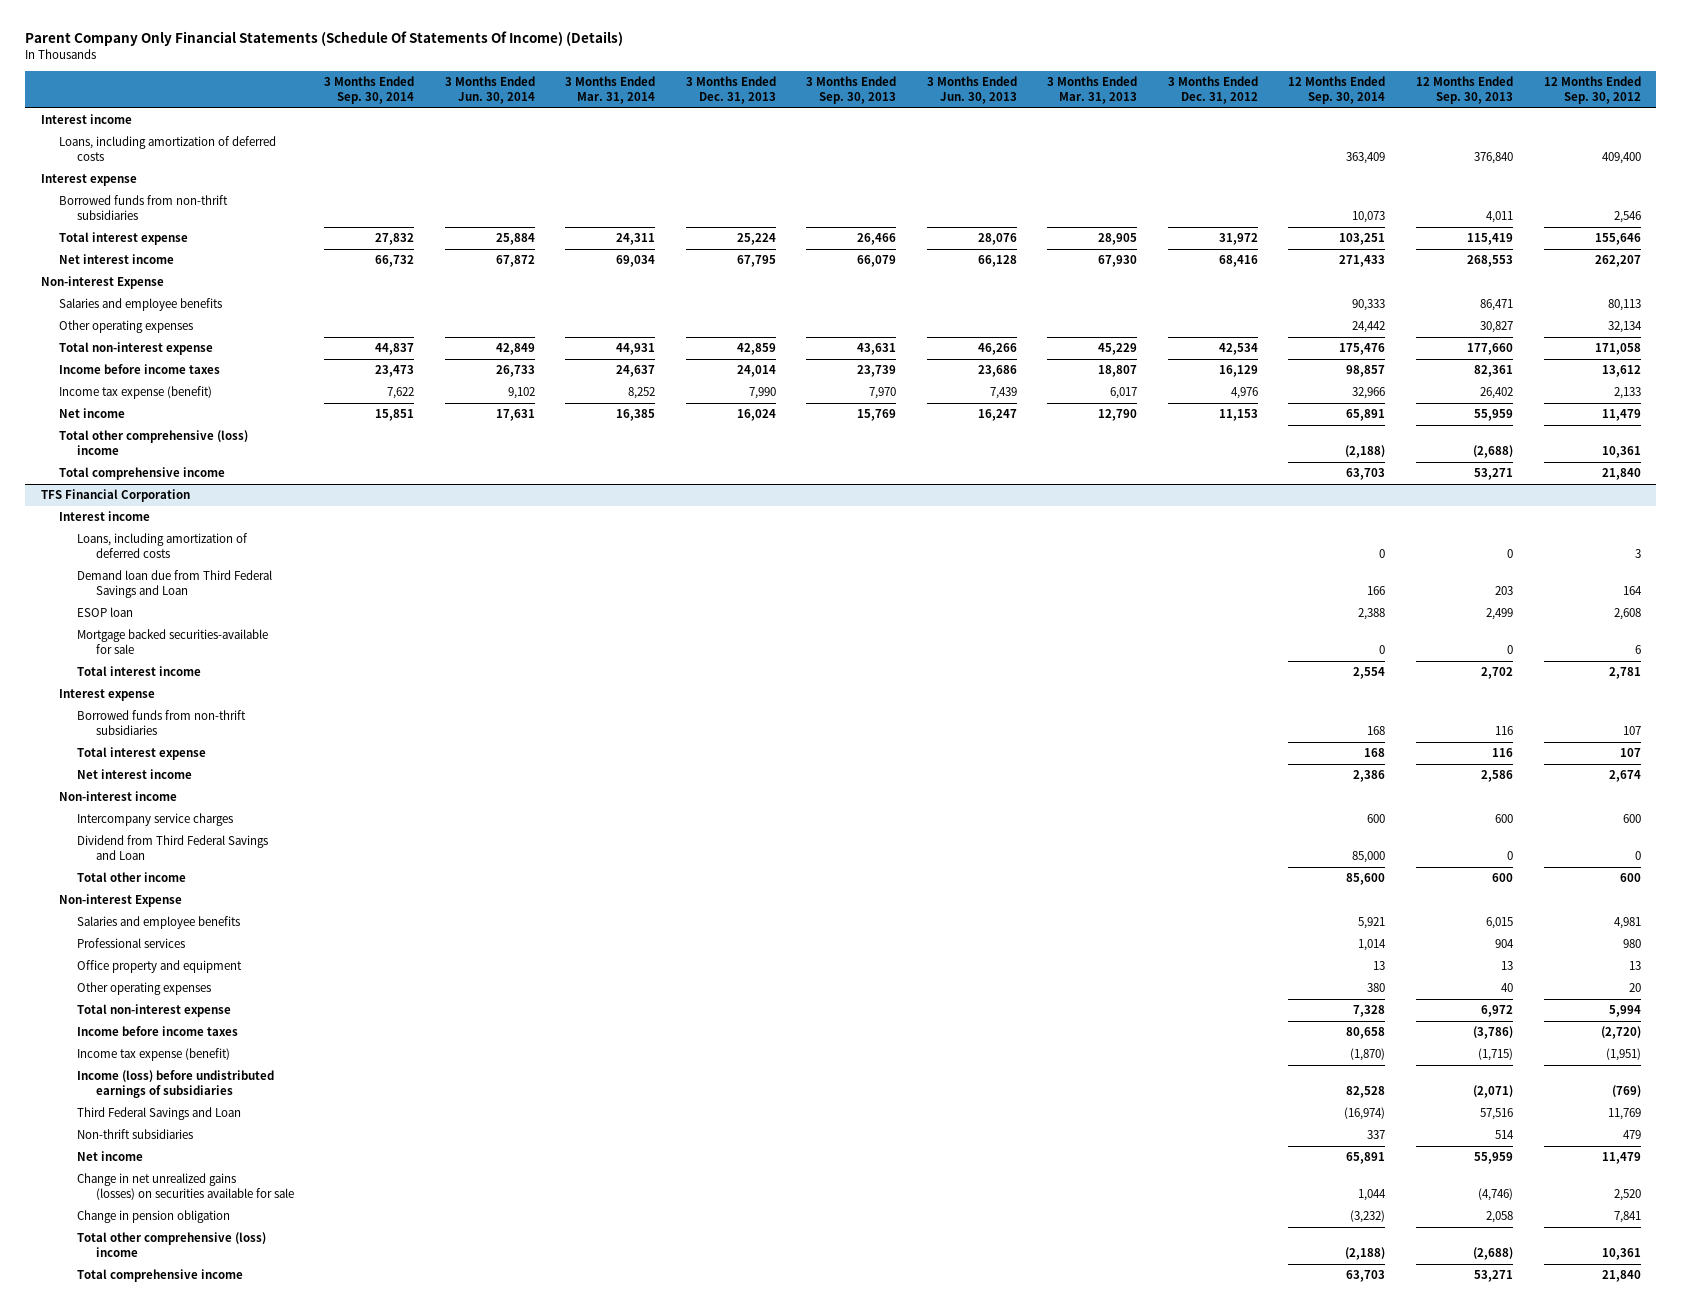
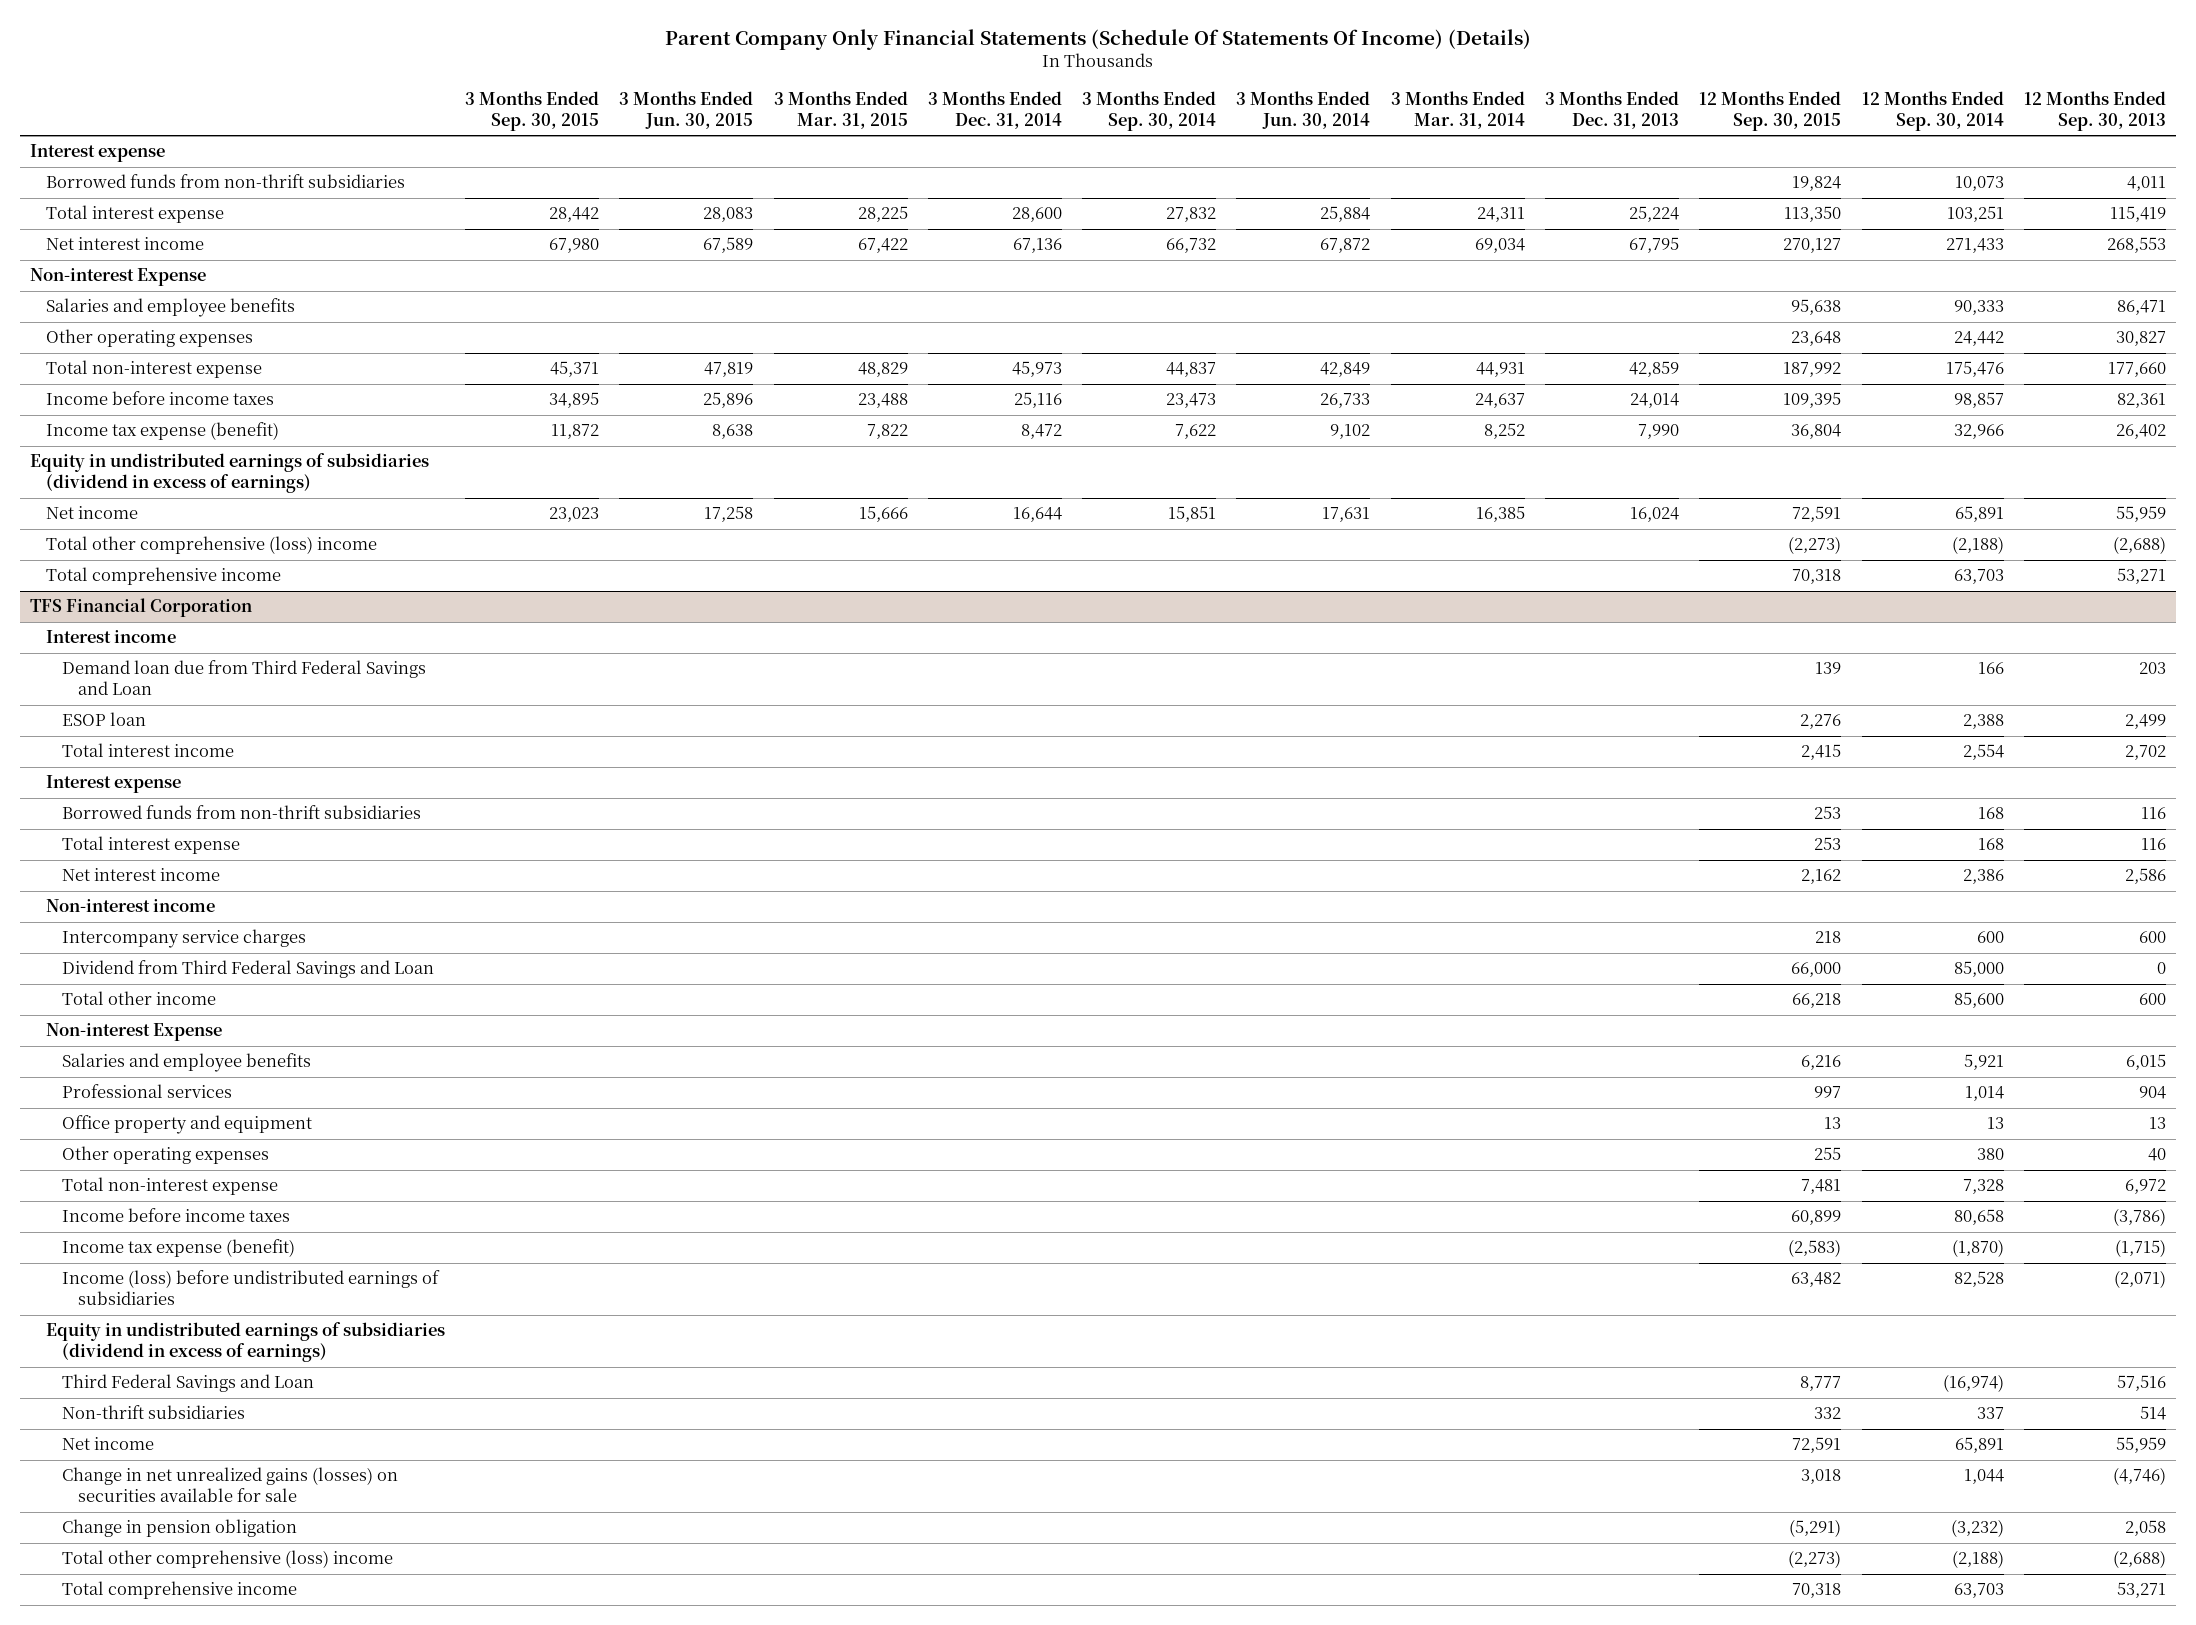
- | 3 Months Ended Sep. 30, 2014 | 3 Months Ended Jun. 30, 2014 | 3 Months Ended Mar. 31, 2014 | 3 Months Ended Dec. 31, 2013 | 3 Months Ended Sep. 30, 2013 | 3 Months Ended Jun. 30, 2013 | 3 Months Ended Mar. 31, 2013 | 3 Months Ended Dec. 31, 2012 | 12 Months Ended Sep. 30, 2014 | 12 Months Ended Sep. 30, 2013 | 12 Months Ended Sep. 30, 2012
+ | 3 Months Ended Sep. 30, 2015 | 3 Months Ended Jun. 30, 2015 | 3 Months Ended Mar. 31, 2015 | 3 Months Ended Dec. 31, 2014 | 3 Months Ended Sep. 30, 2014 | 3 Months Ended Jun. 30, 2014 | 3 Months Ended Mar. 31, 2014 | 3 Months Ended Dec. 31, 2013 | 12 Months Ended Sep. 30, 2015 | 12 Months Ended Sep. 30, 2014 | 12 Months Ended Sep. 30, 2013
- Interest income
- Loans, including amortization of deferred costs | | | | | | | | | 363,409 | 376,840 | 409,400
+ Equity in undistributed earnings of subsidiaries (dividend in excess of earnings)
@ TFS Financial Corporation
- Loans, including amortization of deferred costs | | | | | | | | | 0 | 0 | 3
- Mortgage backed securities-available for sale | | | | | | | | | 0 | 0 | 6
+ Equity in undistributed earnings of subsidiaries (dividend in excess of earnings)

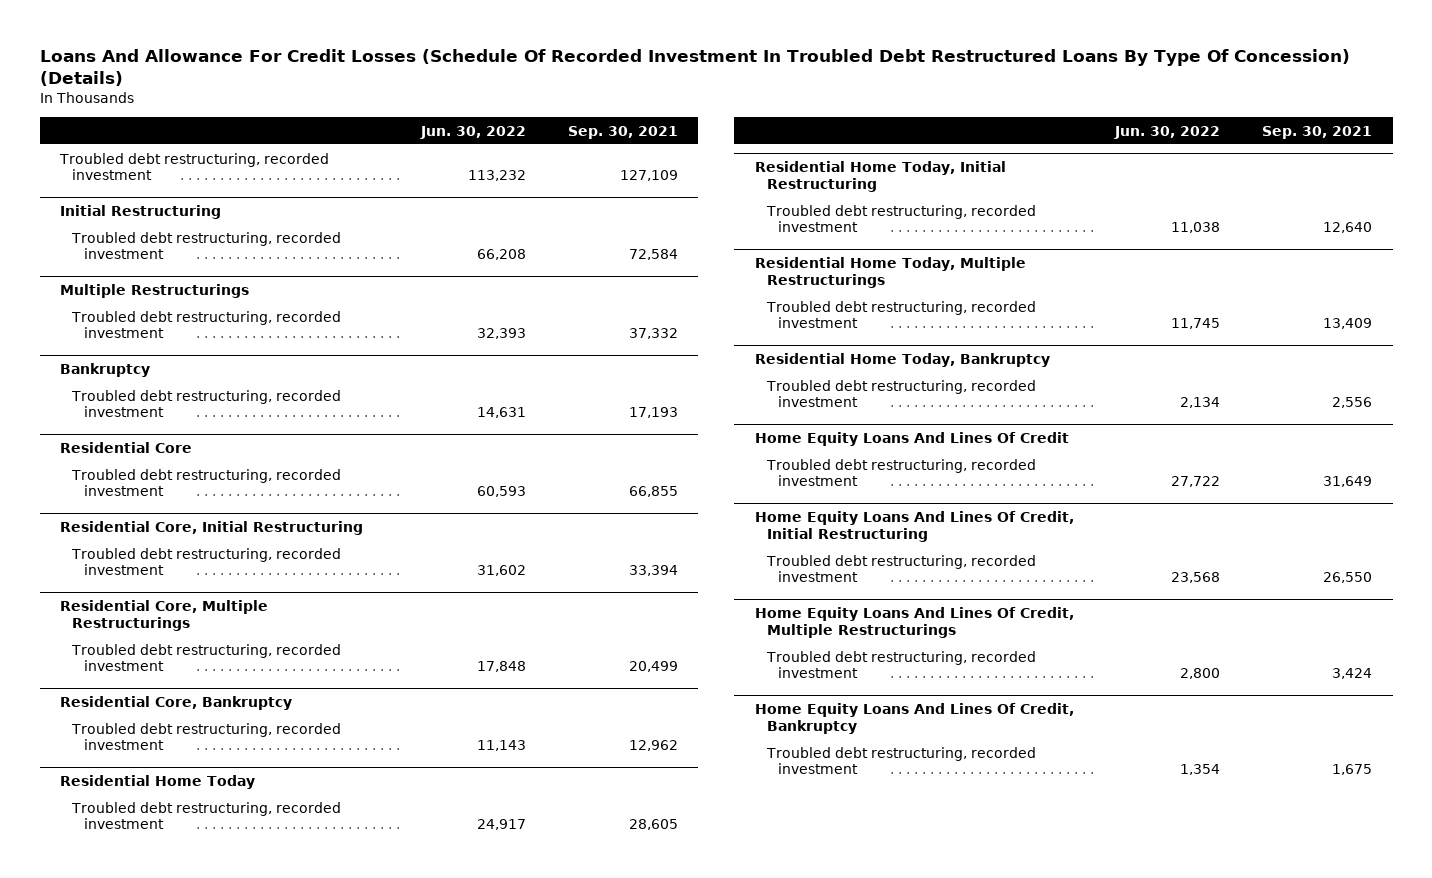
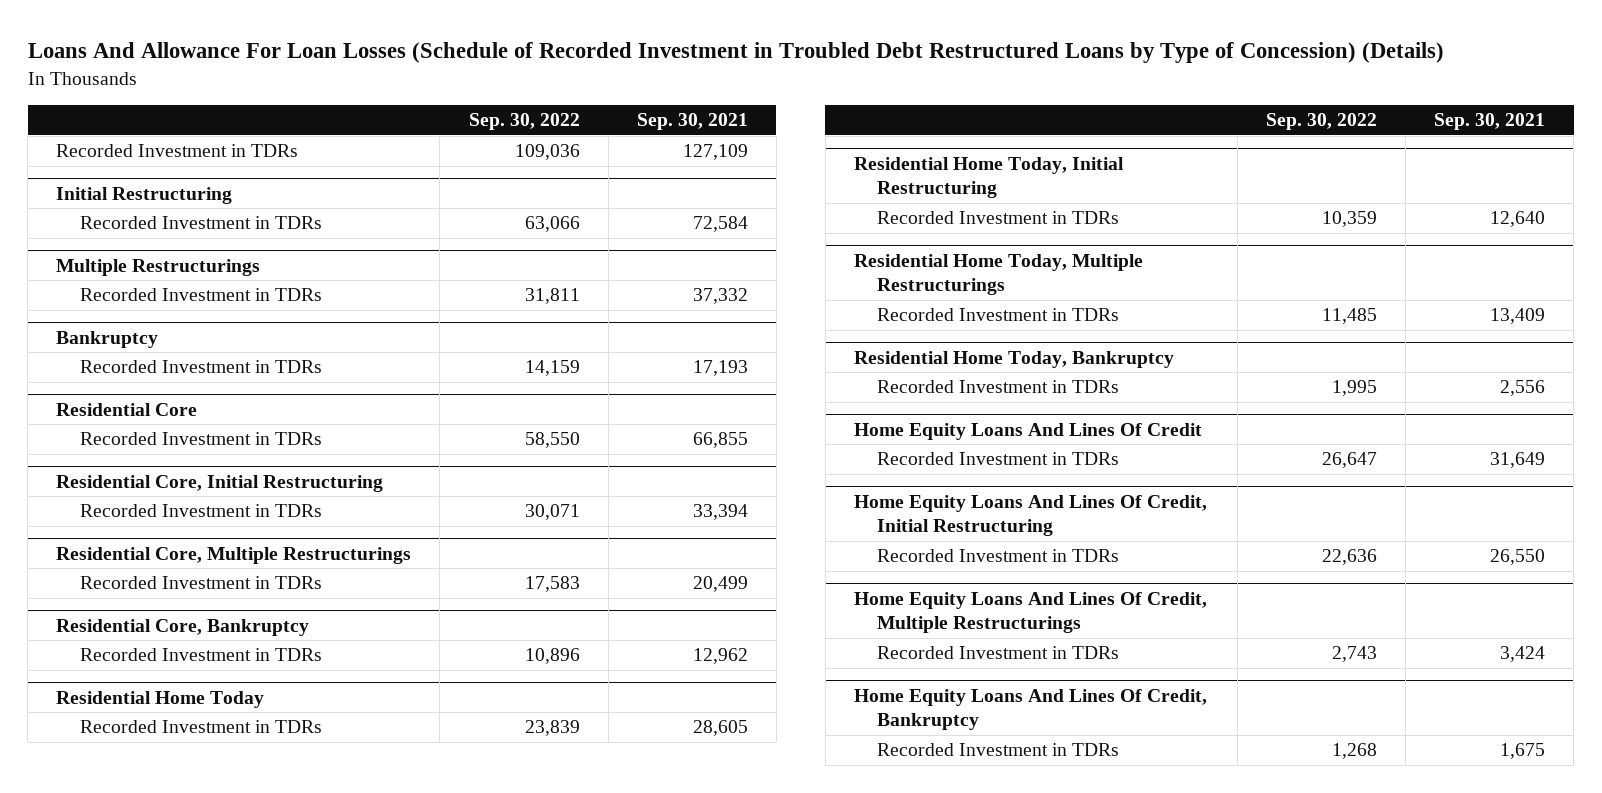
- Loans And Allowance For Credit Losses (Schedule Of Recorded Investment In Troubled Debt Restructured Loans By Type Of Concession) (Details)
+ Loans And Allowance For Loan Losses (Schedule of Recorded Investment in Troubled Debt Restructured Loans by Type of Concession) (Details)
- | Jun. 30, 2022 | Sep. 30, 2021
+ | Sep. 30, 2022 | Sep. 30, 2021
- Troubled debt restructuring, recorded investment | 113,232 | 127,109
+ Recorded Investment in TDRs | 109,036 | 127,109
@ Initial Restructuring
- Troubled debt restructuring, recorded investment | 66,208 | 72,584
+ Recorded Investment in TDRs | 63,066 | 72,584
@ Multiple Restructurings
- Troubled debt restructuring, recorded investment | 32,393 | 37,332
+ Recorded Investment in TDRs | 31,811 | 37,332
@ Bankruptcy
- Troubled debt restructuring, recorded investment | 14,631 | 17,193
+ Recorded Investment in TDRs | 14,159 | 17,193
@ Residential Core
- Troubled debt restructuring, recorded investment | 60,593 | 66,855
+ Recorded Investment in TDRs | 58,550 | 66,855
@ Residential Core, Initial Restructuring
- Troubled debt restructuring, recorded investment | 31,602 | 33,394
+ Recorded Investment in TDRs | 30,071 | 33,394
@ Residential Core, Multiple Restructurings
- Troubled debt restructuring, recorded investment | 17,848 | 20,499
+ Recorded Investment in TDRs | 17,583 | 20,499
@ Residential Core, Bankruptcy
- Troubled debt restructuring, recorded investment | 11,143 | 12,962
+ Recorded Investment in TDRs | 10,896 | 12,962
@ Residential Home Today
- Troubled debt restructuring, recorded investment | 24,917 | 28,605
+ Recorded Investment in TDRs | 23,839 | 28,605
@ Residential Home Today, Initial Restructuring
- Troubled debt restructuring, recorded investment | 11,038 | 12,640
+ Recorded Investment in TDRs | 10,359 | 12,640
@ Residential Home Today, Multiple Restructurings
- Troubled debt restructuring, recorded investment | 11,745 | 13,409
+ Recorded Investment in TDRs | 11,485 | 13,409
@ Residential Home Today, Bankruptcy
- Troubled debt restructuring, recorded investment | 2,134 | 2,556
+ Recorded Investment in TDRs | 1,995 | 2,556
@ Home Equity Loans And Lines Of Credit
- Troubled debt restructuring, recorded investment | 27,722 | 31,649
+ Recorded Investment in TDRs | 26,647 | 31,649
@ Home Equity Loans And Lines Of Credit, Initial Restructuring
- Troubled debt restructuring, recorded investment | 23,568 | 26,550
+ Recorded Investment in TDRs | 22,636 | 26,550
@ Home Equity Loans And Lines Of Credit, Multiple Restructurings
- Troubled debt restructuring, recorded investment | 2,800 | 3,424
+ Recorded Investment in TDRs | 2,743 | 3,424
@ Home Equity Loans And Lines Of Credit, Bankruptcy
- Troubled debt restructuring, recorded investment | 1,354 | 1,675
+ Recorded Investment in TDRs | 1,268 | 1,675

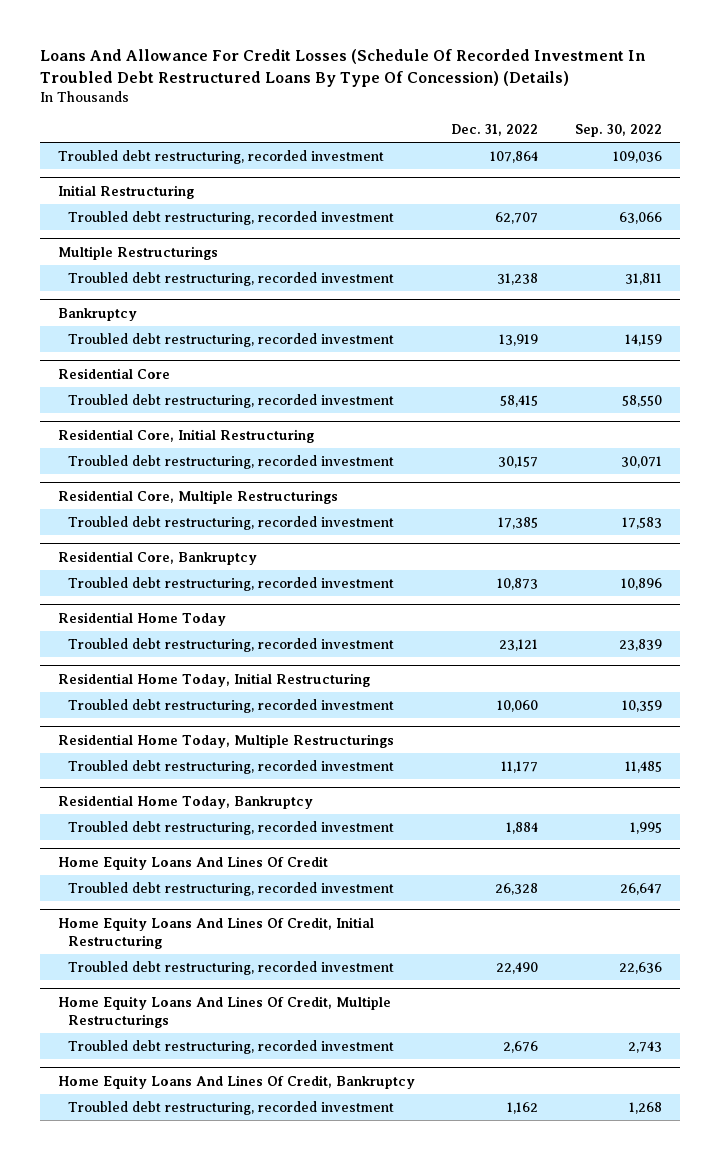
- Loans And Allowance For Loan Losses (Schedule of Recorded Investment in Troubled Debt Restructured Loans by Type of Concession) (Details)
+ Loans And Allowance For Credit Losses (Schedule Of Recorded Investment In Troubled Debt Restructured Loans By Type Of Concession) (Details)
- | Sep. 30, 2022 | Sep. 30, 2021
+ | Dec. 31, 2022 | Sep. 30, 2022
- Recorded Investment in TDRs | 109,036 | 127,109
+ Troubled debt restructuring, recorded investment | 107,864 | 109,036
@ Initial Restructuring
- Recorded Investment in TDRs | 63,066 | 72,584
+ Troubled debt restructuring, recorded investment | 62,707 | 63,066
@ Multiple Restructurings
- Recorded Investment in TDRs | 31,811 | 37,332
+ Troubled debt restructuring, recorded investment | 31,238 | 31,811
@ Bankruptcy
- Recorded Investment in TDRs | 14,159 | 17,193
+ Troubled debt restructuring, recorded investment | 13,919 | 14,159
@ Residential Core
- Recorded Investment in TDRs | 58,550 | 66,855
+ Troubled debt restructuring, recorded investment | 58,415 | 58,550
@ Residential Core, Initial Restructuring
- Recorded Investment in TDRs | 30,071 | 33,394
+ Troubled debt restructuring, recorded investment | 30,157 | 30,071
@ Residential Core, Multiple Restructurings
- Recorded Investment in TDRs | 17,583 | 20,499
+ Troubled debt restructuring, recorded investment | 17,385 | 17,583
@ Residential Core, Bankruptcy
- Recorded Investment in TDRs | 10,896 | 12,962
+ Troubled debt restructuring, recorded investment | 10,873 | 10,896
@ Residential Home Today
- Recorded Investment in TDRs | 23,839 | 28,605
+ Troubled debt restructuring, recorded investment | 23,121 | 23,839
@ Residential Home Today, Initial Restructuring
- Recorded Investment in TDRs | 10,359 | 12,640
+ Troubled debt restructuring, recorded investment | 10,060 | 10,359
@ Residential Home Today, Multiple Restructurings
- Recorded Investment in TDRs | 11,485 | 13,409
+ Troubled debt restructuring, recorded investment | 11,177 | 11,485
@ Residential Home Today, Bankruptcy
- Recorded Investment in TDRs | 1,995 | 2,556
+ Troubled debt restructuring, recorded investment | 1,884 | 1,995
@ Home Equity Loans And Lines Of Credit
- Recorded Investment in TDRs | 26,647 | 31,649
+ Troubled debt restructuring, recorded investment | 26,328 | 26,647
@ Home Equity Loans And Lines Of Credit, Initial Restructuring
- Recorded Investment in TDRs | 22,636 | 26,550
+ Troubled debt restructuring, recorded investment | 22,490 | 22,636
@ Home Equity Loans And Lines Of Credit, Multiple Restructurings
- Recorded Investment in TDRs | 2,743 | 3,424
+ Troubled debt restructuring, recorded investment | 2,676 | 2,743
@ Home Equity Loans And Lines Of Credit, Bankruptcy
- Recorded Investment in TDRs | 1,268 | 1,675
+ Troubled debt restructuring, recorded investment | 1,162 | 1,268

